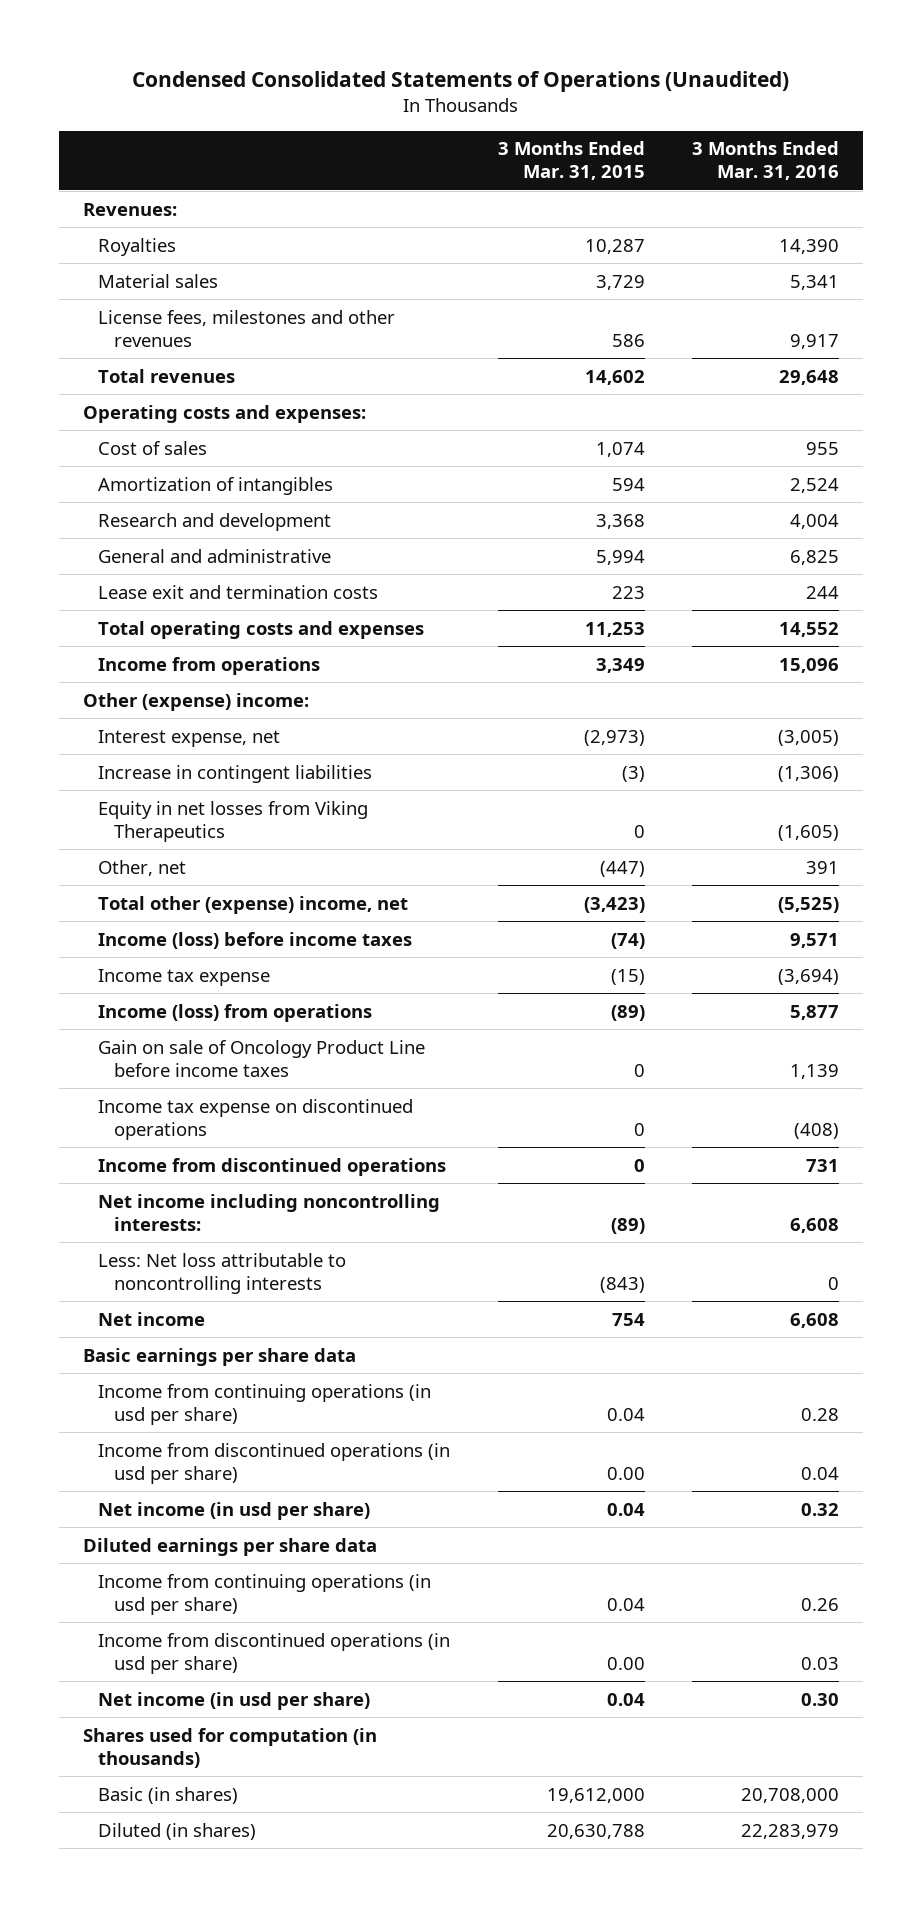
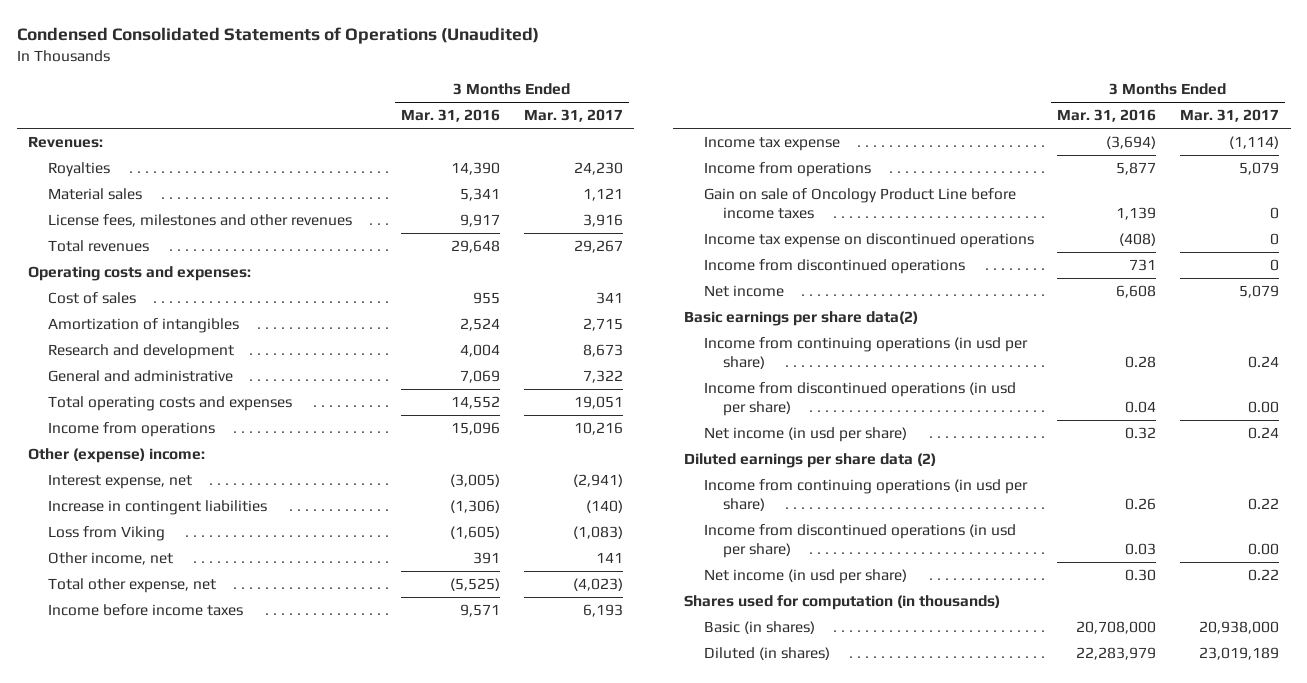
- | 3 Months Ended Mar. 31, 2015 | 3 Months Ended Mar. 31, 2016
+ | 3 Months Ended Mar. 31, 2016 | 3 Months Ended Mar. 31, 2017
- General and administrative | 5,994 | 6,825
- Lease exit and termination costs | 223 | 244
+ General and administrative | 7,069 | 7,322
- Equity in net losses from Viking Therapeutics | 0 | (1,605)
- Other, net | (447) | 391
- Total other (expense) income, net | (3,423) | (5,525)
- Income (loss) before income taxes | (74) | 9,571
+ Loss from Viking | (1,605) | (1,083)
+ Other income, net | 391 | 141
+ Total other expense, net | (5,525) | (4,023)
+ Income before income taxes | 9,571 | 6,193
- Income (loss) from operations | (89) | 5,877
+ Income from operations | 5,877 | 5,079
- Net income including noncontrolling interests: | (89) | 6,608
- Less: Net loss attributable to noncontrolling interests | (843) | 0
- Basic earnings per share data
+ Basic earnings per share data(2)
- Diluted earnings per share data
+ Diluted earnings per share data (2)

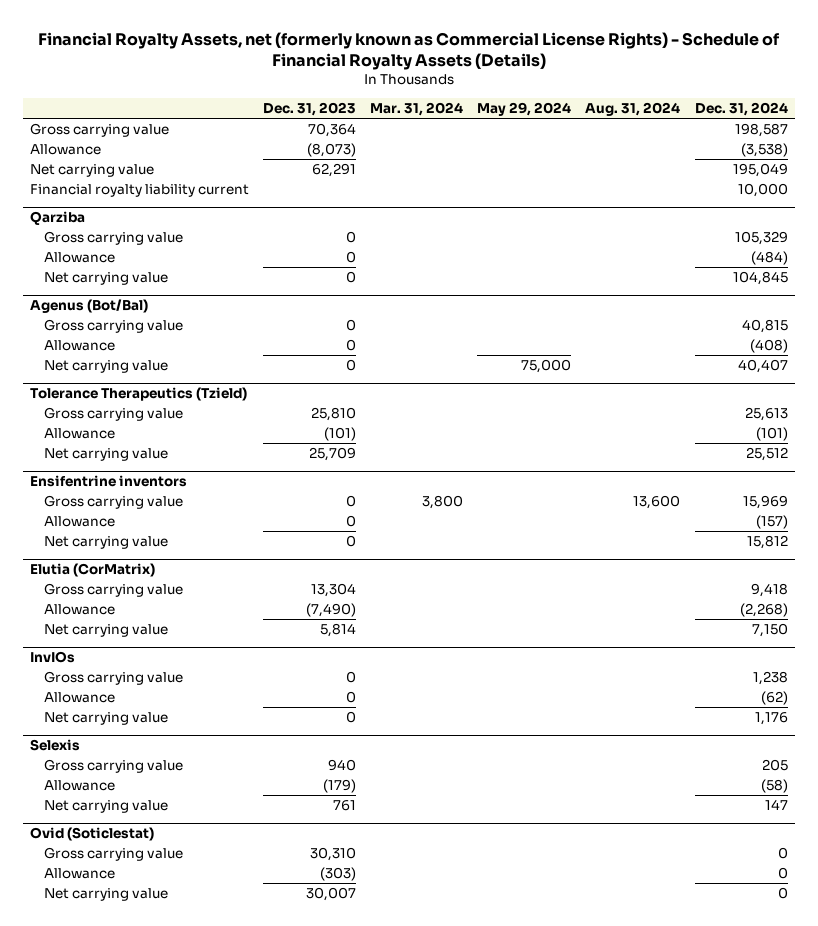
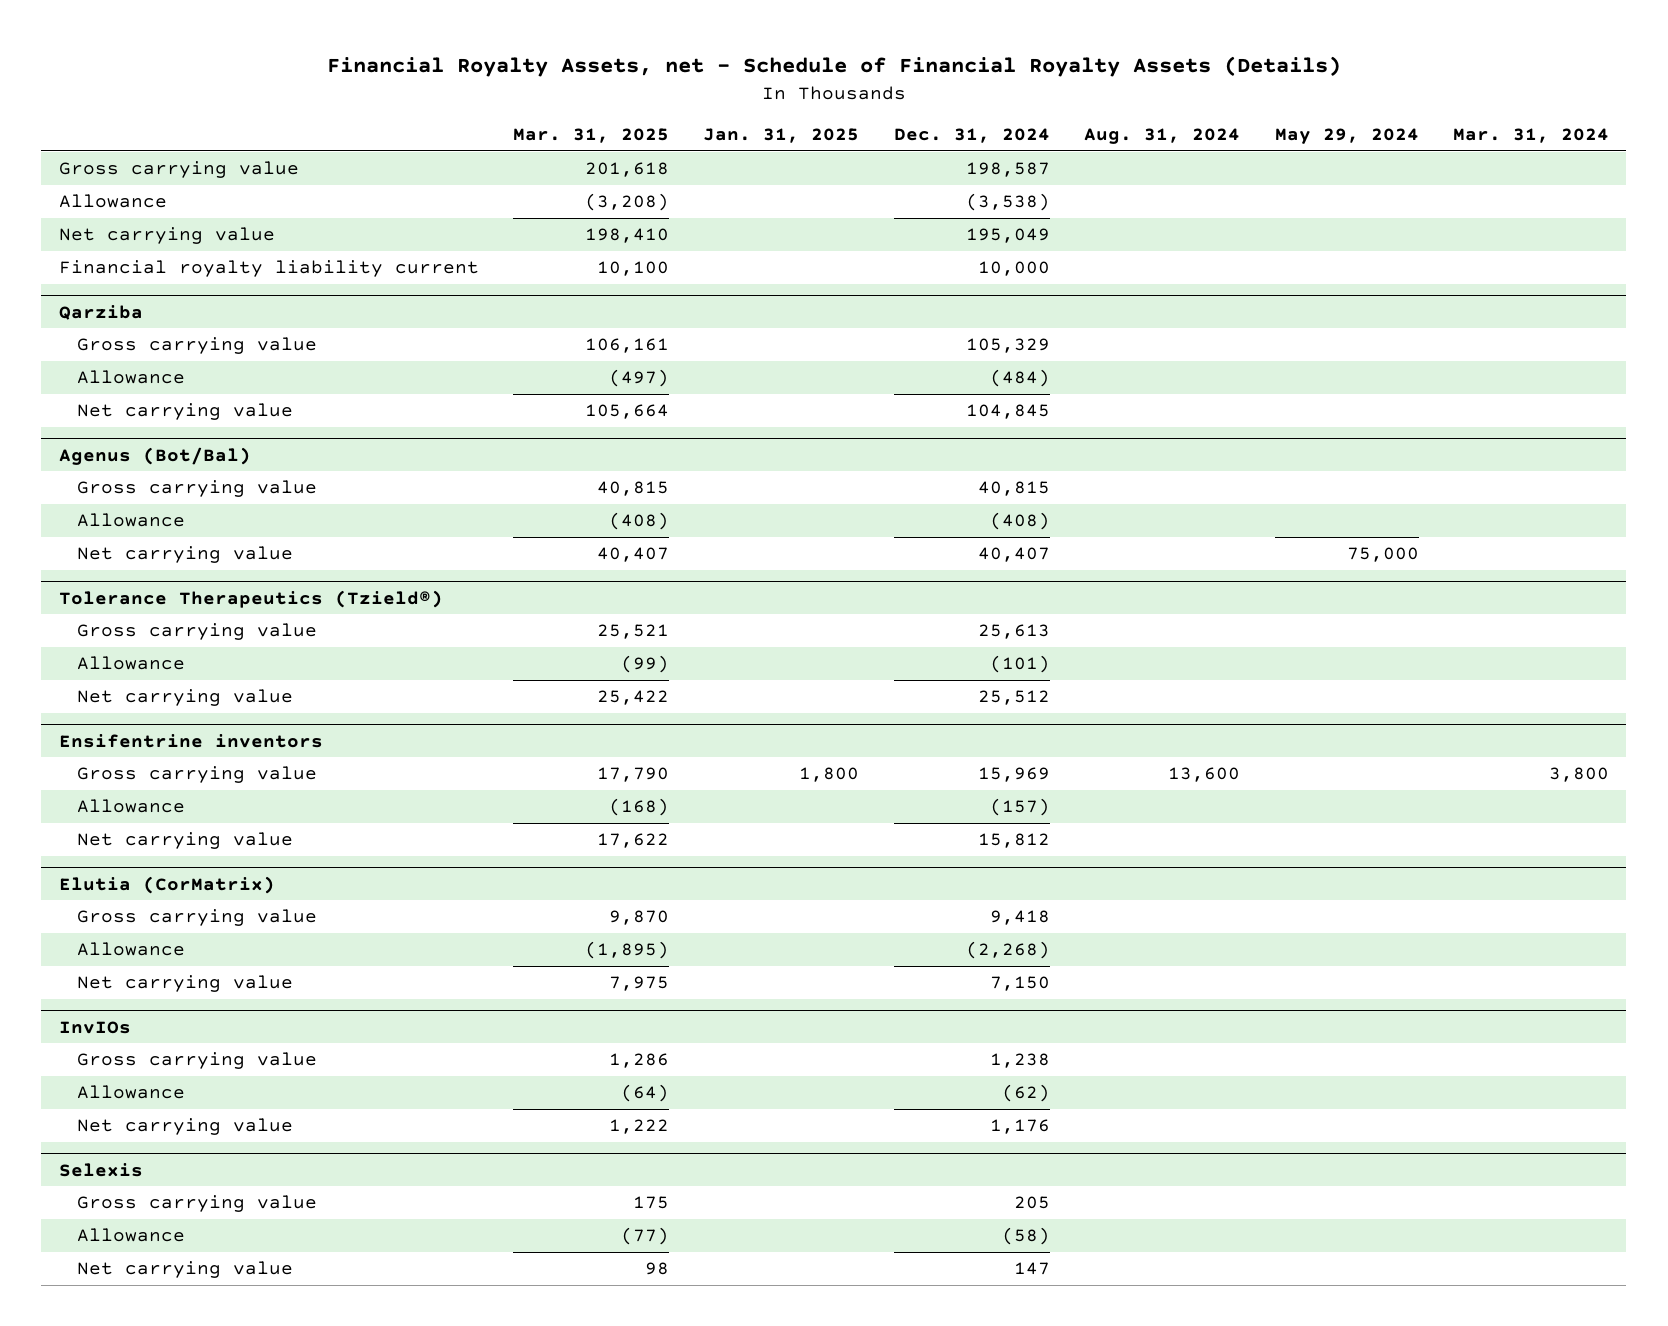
- Financial Royalty Assets, net (formerly known as Commercial License Rights) - Schedule of Financial Royalty Assets (Details)
+ Financial Royalty Assets, net - Schedule of Financial Royalty Assets (Details)
- | Dec. 31, 2023 | Mar. 31, 2024 | May 29, 2024 | Aug. 31, 2024 | Dec. 31, 2024
+ | Mar. 31, 2025 | Jan. 31, 2025 | Dec. 31, 2024 | Aug. 31, 2024 | May 29, 2024 | Mar. 31, 2024
- Tolerance Therapeutics (Tzield)
+ Tolerance Therapeutics (Tzield®)
- Ovid (Soticlestat)
- Gross carrying value | 30,310 | | | | 0
- Allowance | (303) | | | | 0
- Net carrying value | 30,007 | | | | 0

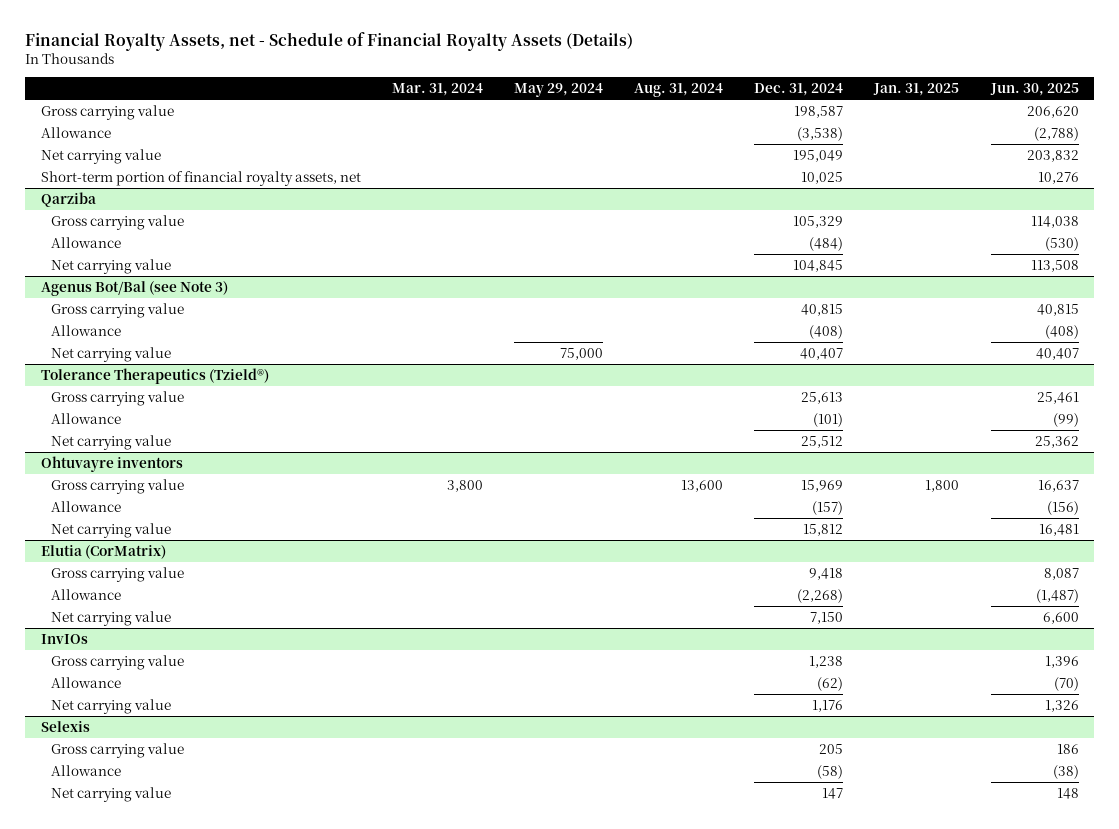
- | Mar. 31, 2025 | Jan. 31, 2025 | Dec. 31, 2024 | Aug. 31, 2024 | May 29, 2024 | Mar. 31, 2024
+ | Mar. 31, 2024 | May 29, 2024 | Aug. 31, 2024 | Dec. 31, 2024 | Jan. 31, 2025 | Jun. 30, 2025
- Financial royalty liability current | 10,100 | | 10,000 | | |
+ Short-term portion of financial royalty assets, net | | | | 10,025 | | 10,276
- Agenus (Bot/Bal)
+ Agenus Bot/Bal (see Note 3)
- Ensifentrine inventors
+ Ohtuvayre inventors

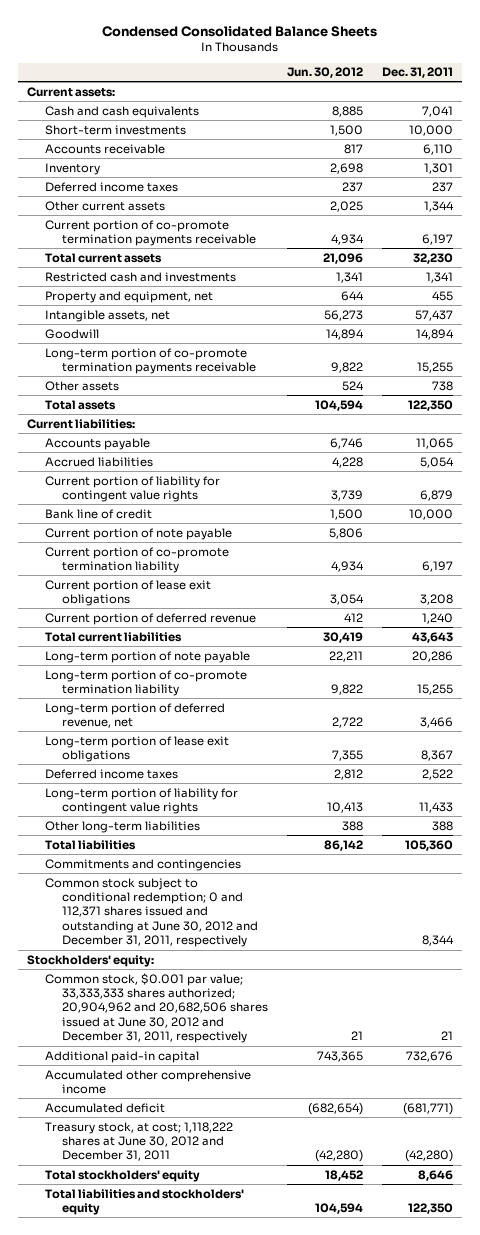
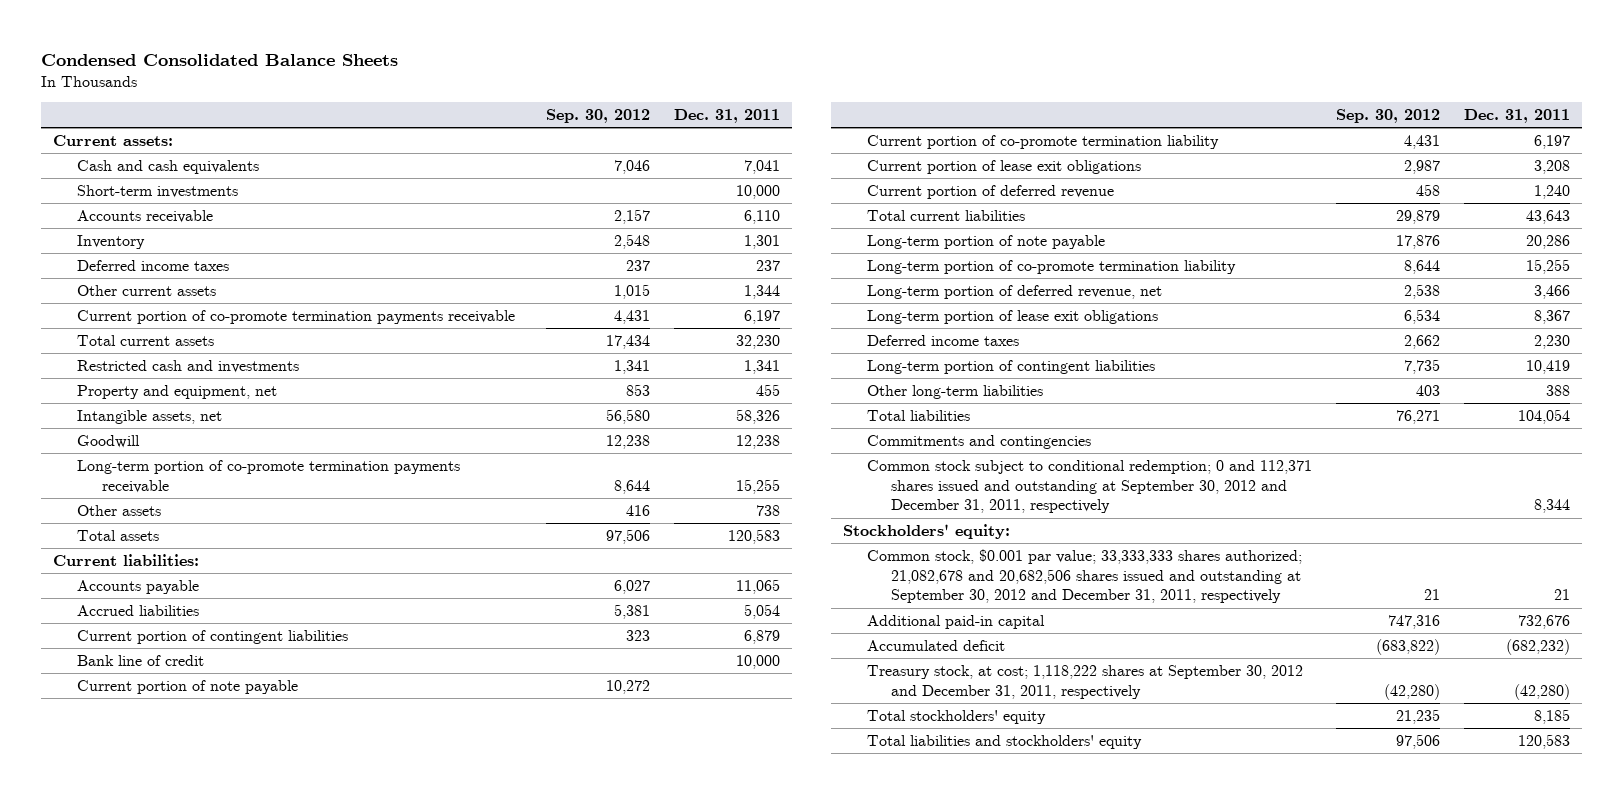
- | Jun. 30, 2012 | Dec. 31, 2011
+ | Sep. 30, 2012 | Dec. 31, 2011
- Intangible assets, net | 56,273 | 57,437
- Goodwill | 14,894 | 14,894
+ Intangible assets, net | 56,580 | 58,326
+ Goodwill | 12,238 | 12,238
- Total assets | 104,594 | 122,350
+ Total assets | 97,506 | 120,583
- Current portion of liability for contingent value rights | 3,739 | 6,879
+ Current portion of contingent liabilities | 323 | 6,879
- Deferred income taxes | 2,812 | 2,522
- Long-term portion of liability for contingent value rights | 10,413 | 11,433
+ Deferred income taxes | 2,662 | 2,230
+ Long-term portion of contingent liabilities | 7,735 | 10,419
- Total liabilities | 86,142 | 105,360
+ Total liabilities | 76,271 | 104,054
- Common stock subject to conditional redemption; 0 and 112,371 shares issued and outstanding at June 30, 2012 and December 31, 2011, respectively | | 8,344
+ Common stock subject to conditional redemption; 0 and 112,371 shares issued and outstanding at September 30, 2012 and December 31, 2011, respectively | | 8,344
- Common stock, $0.001 par value; 33,333,333 shares authorized; 20,904,962 and 20,682,506 shares issued at June 30, 2012 and December 31, 2011, respectively | 21 | 21
+ Common stock, $0.001 par value; 33,333,333 shares authorized; 21,082,678 and 20,682,506 shares issued and outstanding at September 30, 2012 and December 31, 2011, respectively | 21 | 21
- Accumulated other comprehensive income
- Accumulated deficit | (682,654) | (681,771)
- Treasury stock, at cost; 1,118,222 shares at June 30, 2012 and December 31, 2011 | (42,280) | (42,280)
- Total stockholders' equity | 18,452 | 8,646
- Total liabilities and stockholders' equity | 104,594 | 122,350
+ Accumulated deficit | (683,822) | (682,232)
+ Treasury stock, at cost; 1,118,222 shares at September 30, 2012 and December 31, 2011, respectively | (42,280) | (42,280)
+ Total stockholders' equity | 21,235 | 8,185
+ Total liabilities and stockholders' equity | 97,506 | 120,583

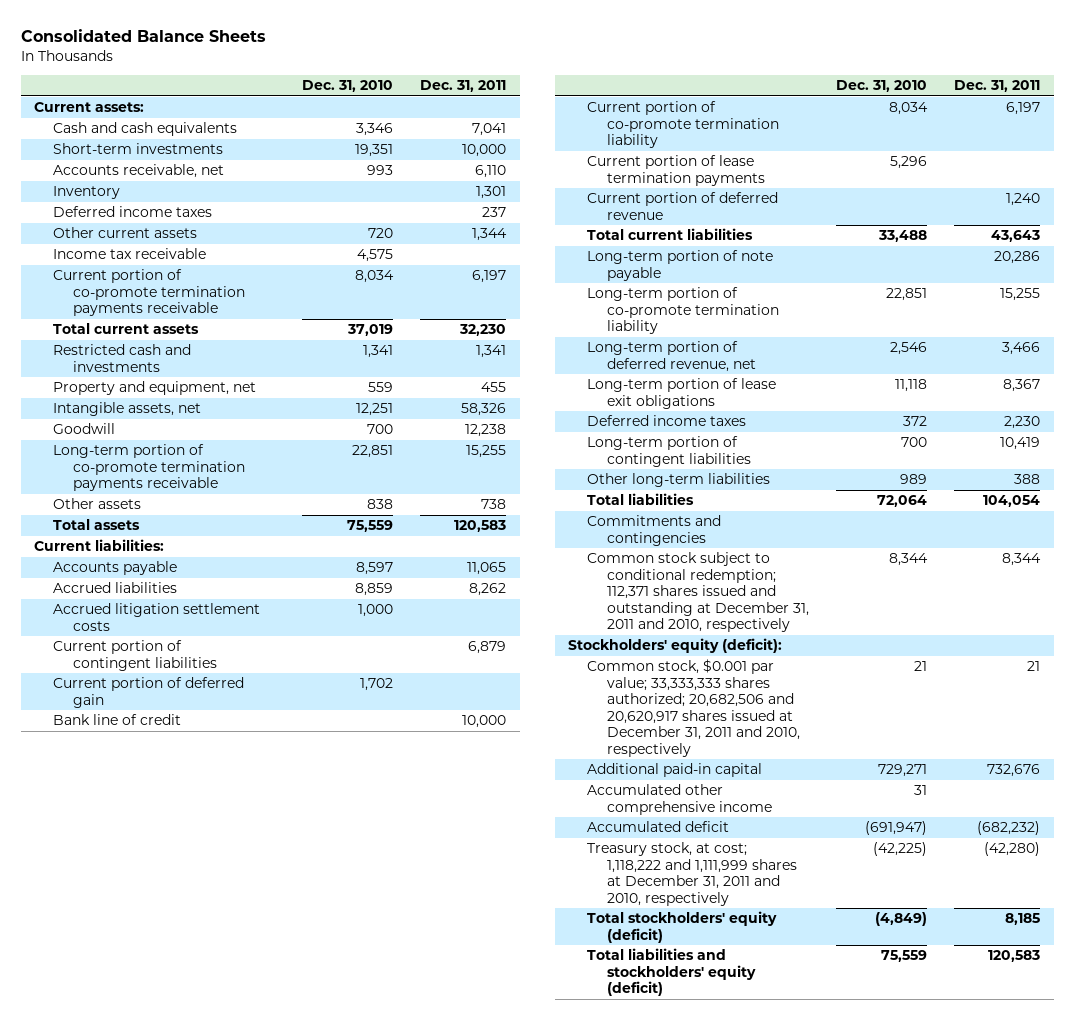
- Condensed Consolidated Balance Sheets
+ Consolidated Balance Sheets
- | Sep. 30, 2012 | Dec. 31, 2011
+ | Dec. 31, 2010 | Dec. 31, 2011
- Accounts receivable | 2,157 | 6,110
+ Accounts receivable, net | 993 | 6,110
+ Income tax receivable | 4,575 |
- Accrued liabilities | 5,381 | 5,054
+ Accrued liabilities | 8,859 | 8,262
+ Accrued litigation settlement costs | 1,000 |
+ Current portion of deferred gain | 1,702 |
- Current portion of note payable | 10,272 |
- Current portion of lease exit obligations | 2,987 | 3,208
+ Current portion of lease termination payments | 5,296 |
- Common stock subject to conditional redemption; 0 and 112,371 shares issued and outstanding at September 30, 2012 and December 31, 2011, respectively | | 8,344
- Stockholders' equity:
- Common stock, $0.001 par value; 33,333,333 shares authorized; 21,082,678 and 20,682,506 shares issued and outstanding at September 30, 2012 and December 31, 2011, respectively | 21 | 21
+ Common stock subject to conditional redemption; 112,371 shares issued and outstanding at December 31, 2011 and 2010, respectively | 8,344 | 8,344
+ Stockholders' equity (deficit):
+ Common stock, $0.001 par value; 33,333,333 shares authorized; 20,682,506 and 20,620,917 shares issued at December 31, 2011 and 2010, respectively | 21 | 21
+ Accumulated other comprehensive income | 31 |
- Treasury stock, at cost; 1,118,222 shares at September 30, 2012 and December 31, 2011, respectively | (42,280) | (42,280)
- Total stockholders' equity | 21,235 | 8,185
- Total liabilities and stockholders' equity | 97,506 | 120,583
+ Treasury stock, at cost; 1,118,222 and 1,111,999 shares at December 31, 2011 and 2010, respectively | (42,225) | (42,280)
+ Total stockholders' equity (deficit) | (4,849) | 8,185
+ Total liabilities and stockholders' equity (deficit) | 75,559 | 120,583

